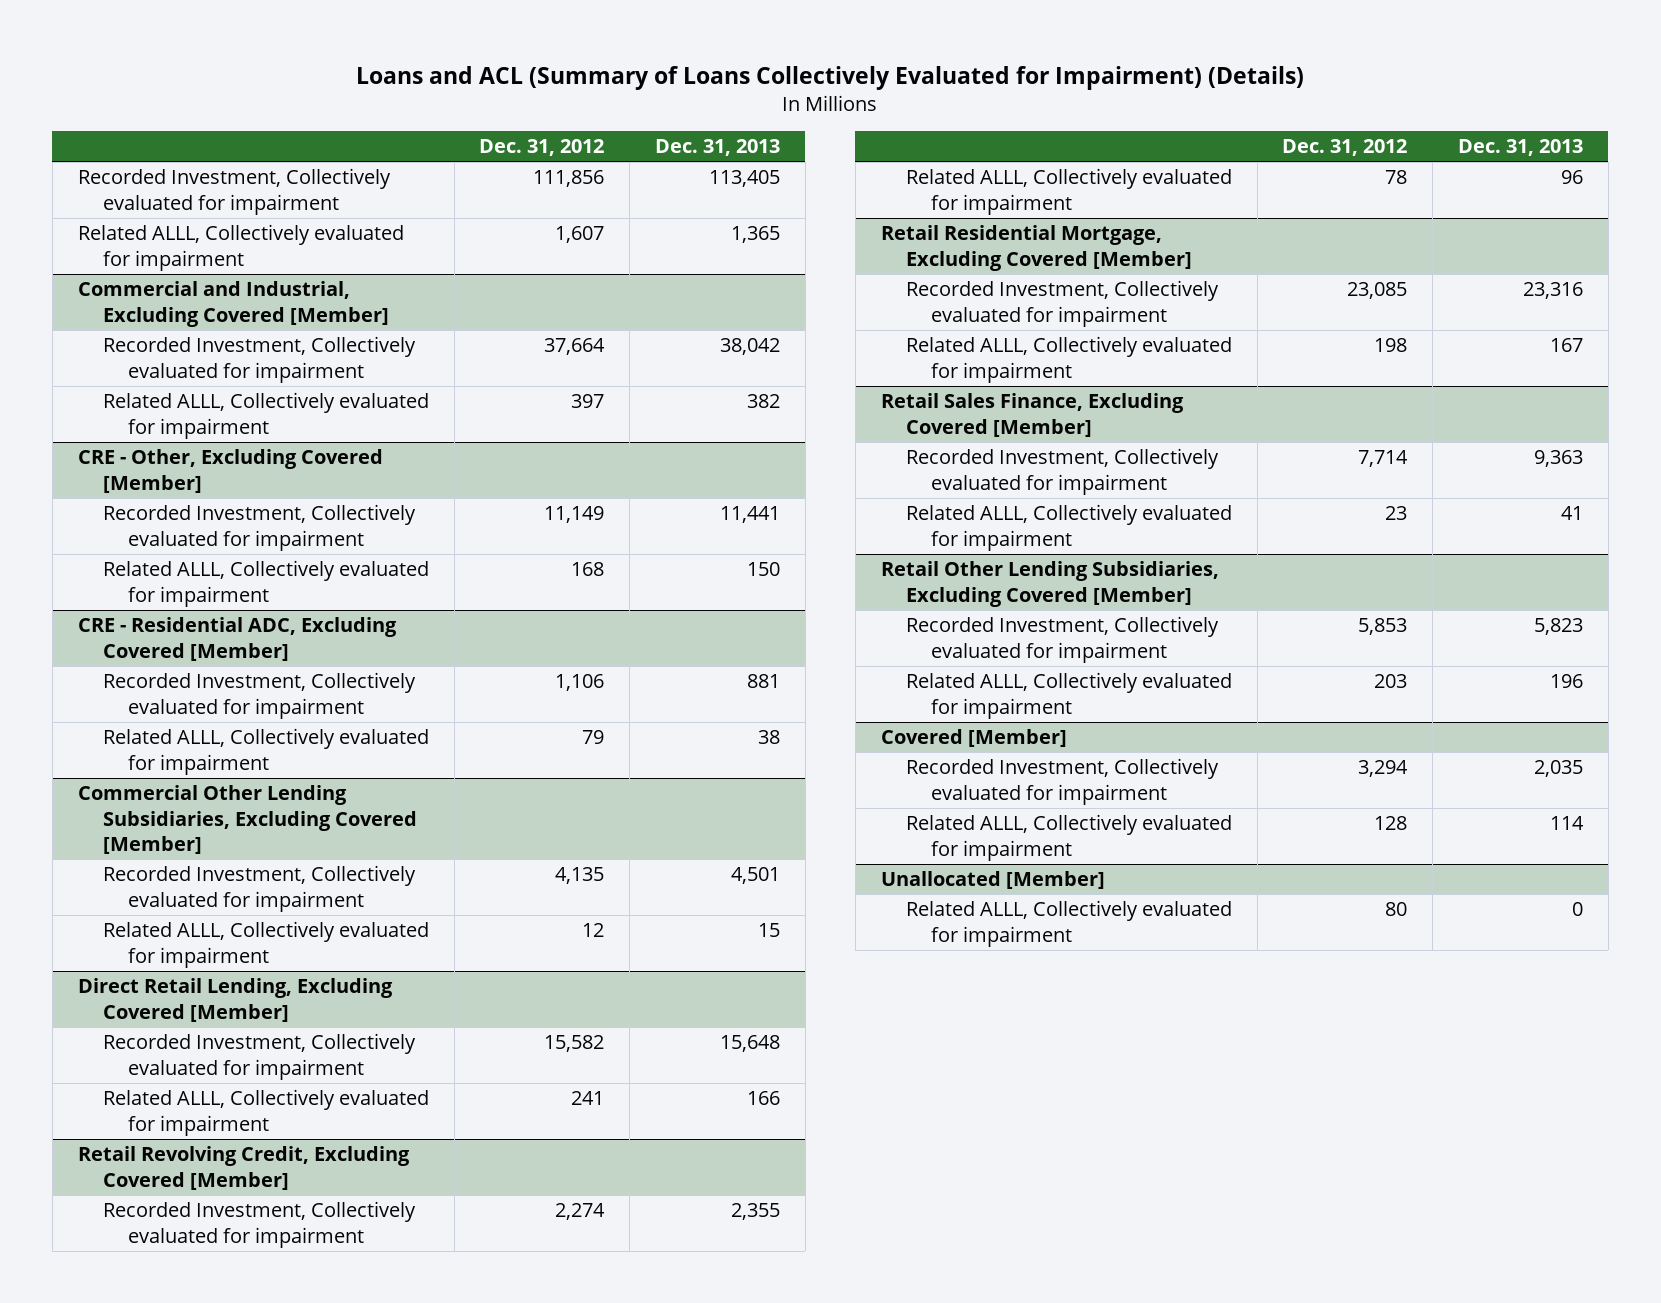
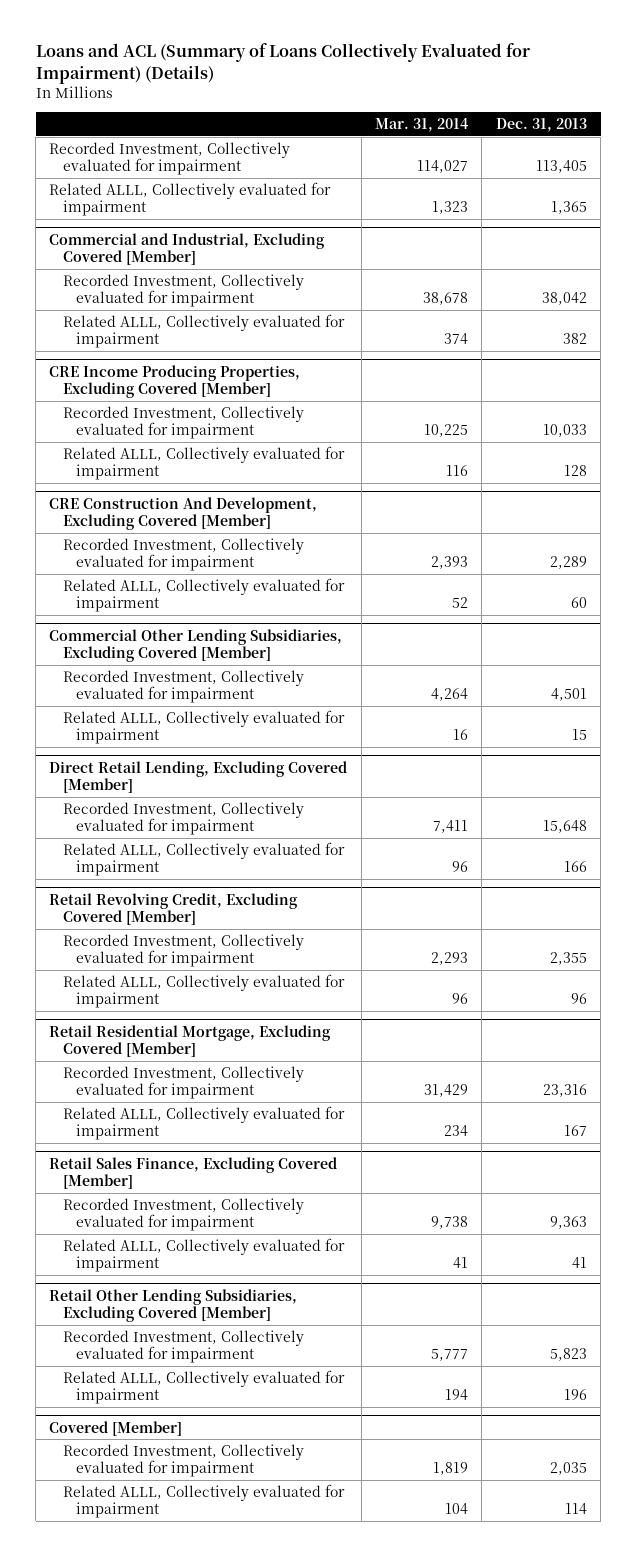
- | Dec. 31, 2012 | Dec. 31, 2013
+ | Mar. 31, 2014 | Dec. 31, 2013
- CRE - Other, Excluding Covered [Member]
- Recorded Investment, Collectively evaluated for impairment | 11,149 | 11,441
- Related ALLL, Collectively evaluated for impairment | 168 | 150
- CRE - Residential ADC, Excluding Covered [Member]
- Recorded Investment, Collectively evaluated for impairment | 1,106 | 881
- Related ALLL, Collectively evaluated for impairment | 79 | 38
+ CRE Income Producing Properties, Excluding Covered [Member]
+ Recorded Investment, Collectively evaluated for impairment | 10,225 | 10,033
+ Related ALLL, Collectively evaluated for impairment | 116 | 128
+ CRE Construction And Development, Excluding Covered [Member]
+ Recorded Investment, Collectively evaluated for impairment | 2,393 | 2,289
+ Related ALLL, Collectively evaluated for impairment | 52 | 60
- Unallocated [Member]
- Related ALLL, Collectively evaluated for impairment | 80 | 0

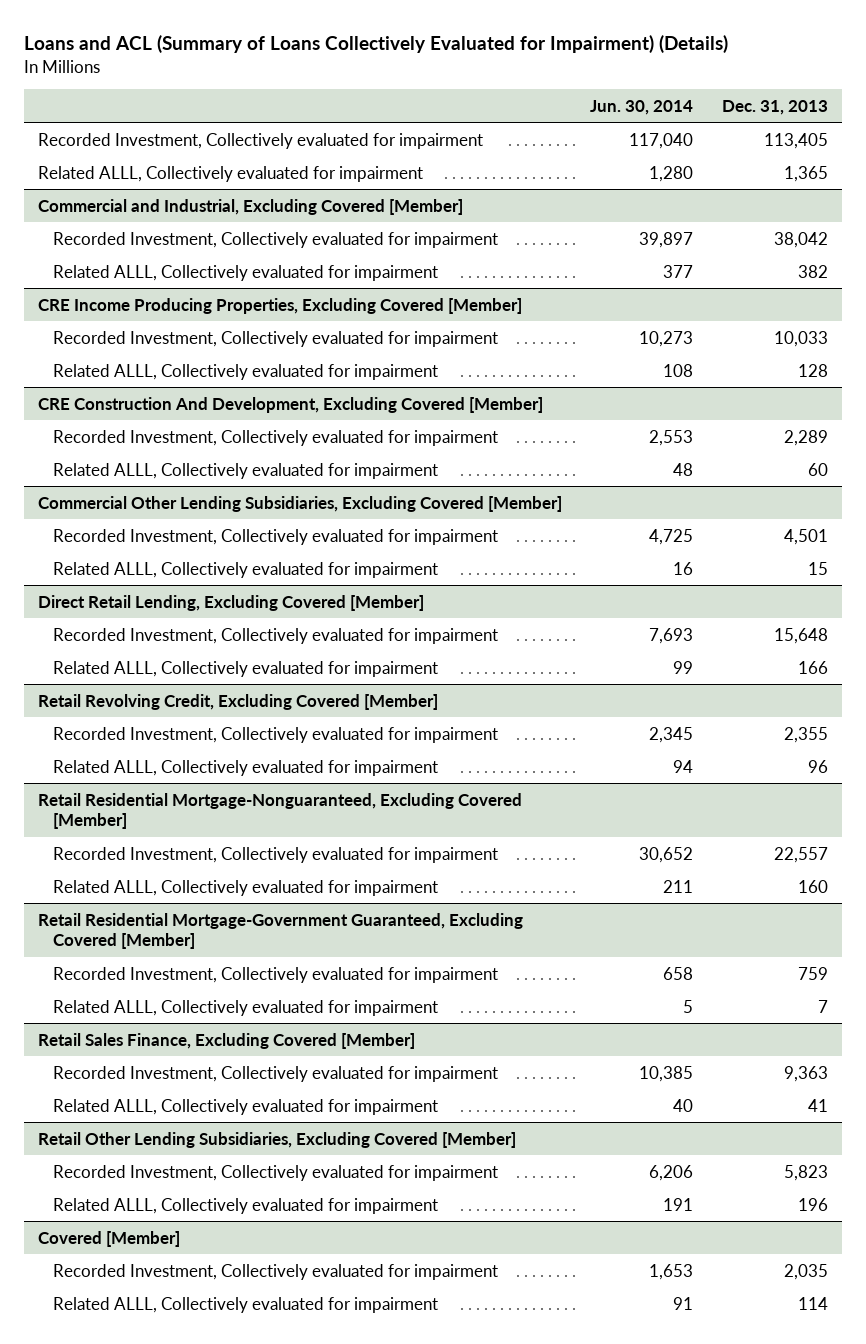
- | Mar. 31, 2014 | Dec. 31, 2013
+ | Jun. 30, 2014 | Dec. 31, 2013
- Retail Residential Mortgage, Excluding Covered [Member]
- Recorded Investment, Collectively evaluated for impairment | 31,429 | 23,316
- Related ALLL, Collectively evaluated for impairment | 234 | 167
+ Retail Residential Mortgage-Nonguaranteed, Excluding Covered [Member]
+ Recorded Investment, Collectively evaluated for impairment | 30,652 | 22,557
+ Related ALLL, Collectively evaluated for impairment | 211 | 160
+ Retail Residential Mortgage-Government Guaranteed, Excluding Covered [Member]
+ Recorded Investment, Collectively evaluated for impairment | 658 | 759
+ Related ALLL, Collectively evaluated for impairment | 5 | 7

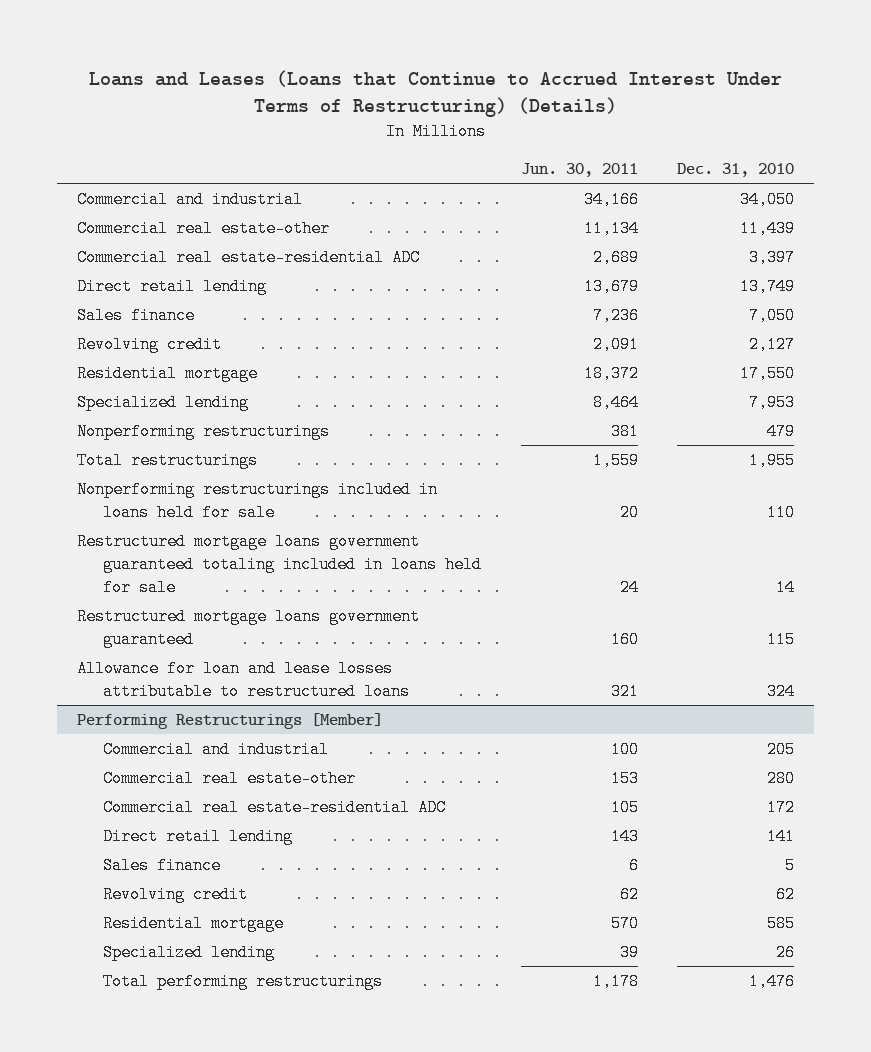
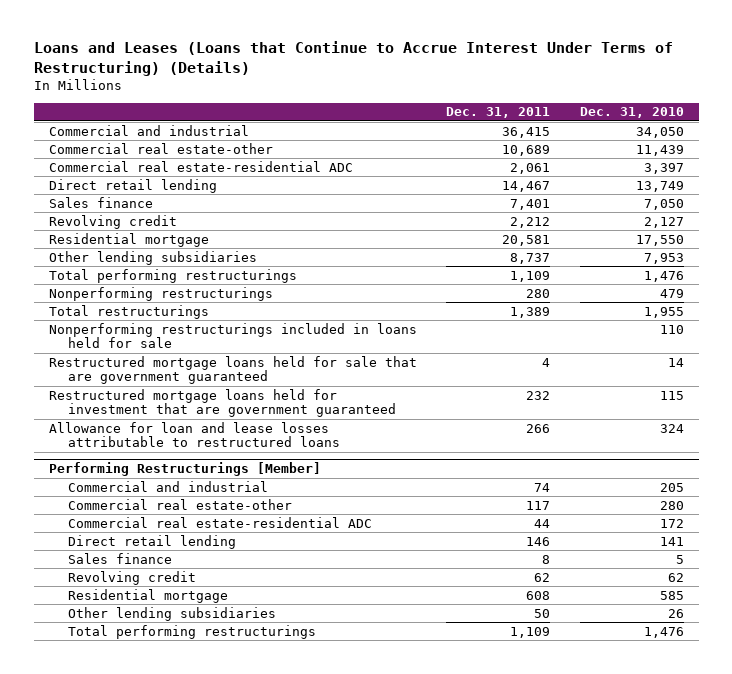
- Loans and Leases (Loans that Continue to Accrued Interest Under Terms of Restructuring) (Details)
+ Loans and Leases (Loans that Continue to Accrue Interest Under Terms of Restructuring) (Details)
- | Jun. 30, 2011 | Dec. 31, 2010
+ | Dec. 31, 2011 | Dec. 31, 2010
- Specialized lending | 8,464 | 7,953
+ Other lending subsidiaries | 8,737 | 7,953
+ Total performing restructurings | 1,109 | 1,476
- Restructured mortgage loans government guaranteed totaling included in loans held for sale | 24 | 14
- Restructured mortgage loans government guaranteed | 160 | 115
+ Restructured mortgage loans held for sale that are government guaranteed | 4 | 14
+ Restructured mortgage loans held for investment that are government guaranteed | 232 | 115
@ Performing Restructurings [Member]
- Specialized lending | 39 | 26
+ Other lending subsidiaries | 50 | 26

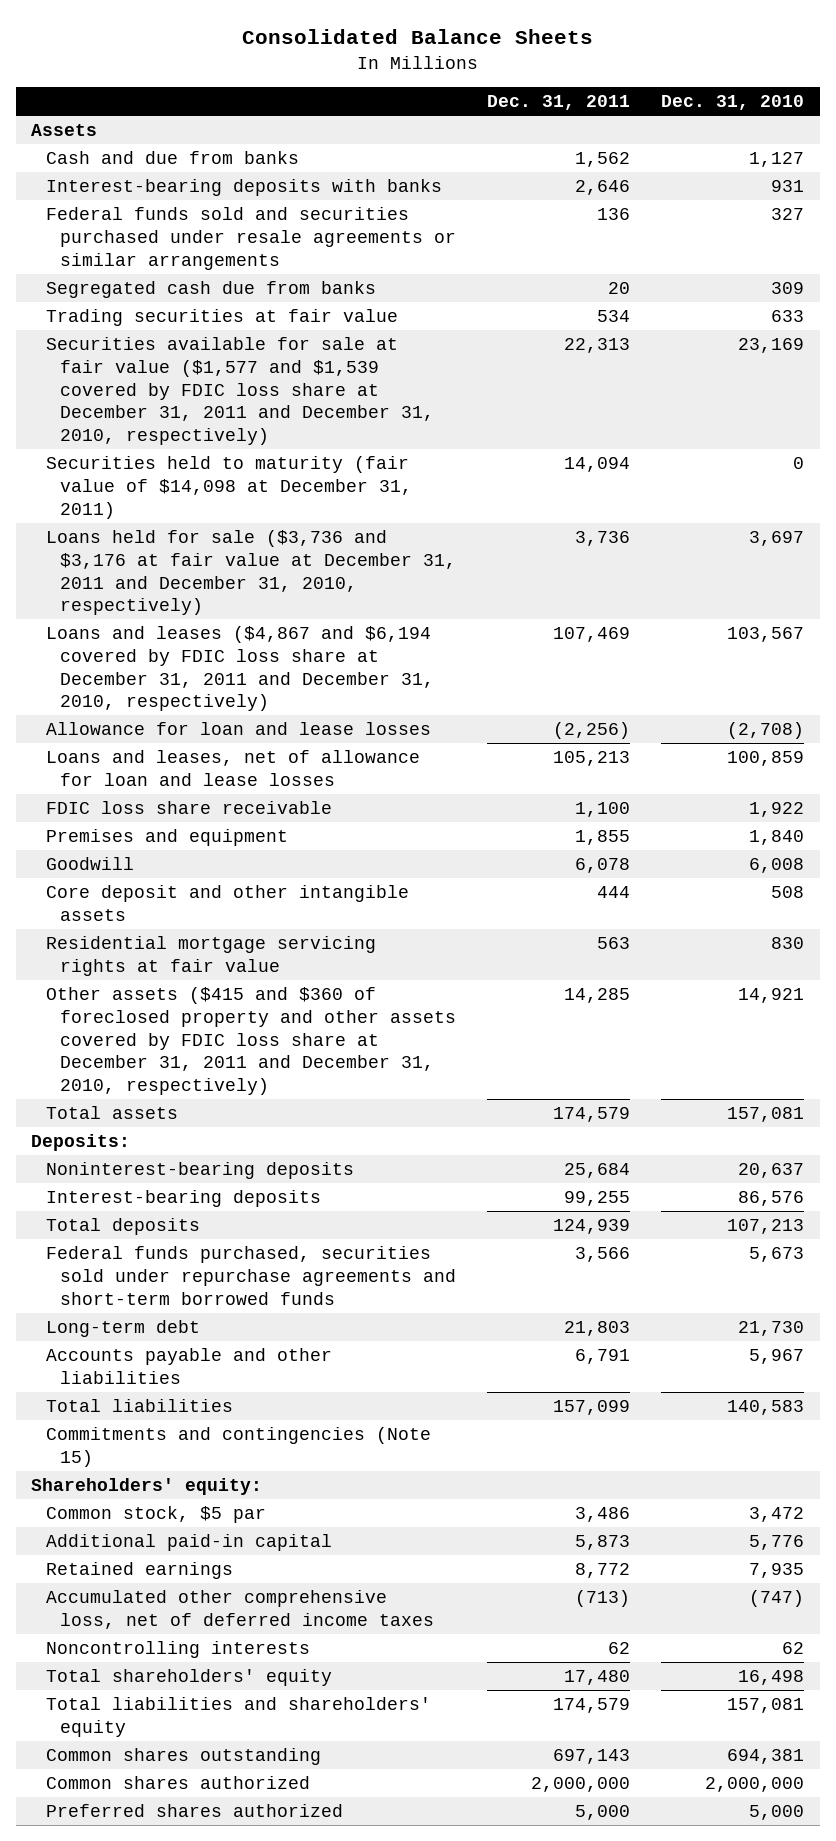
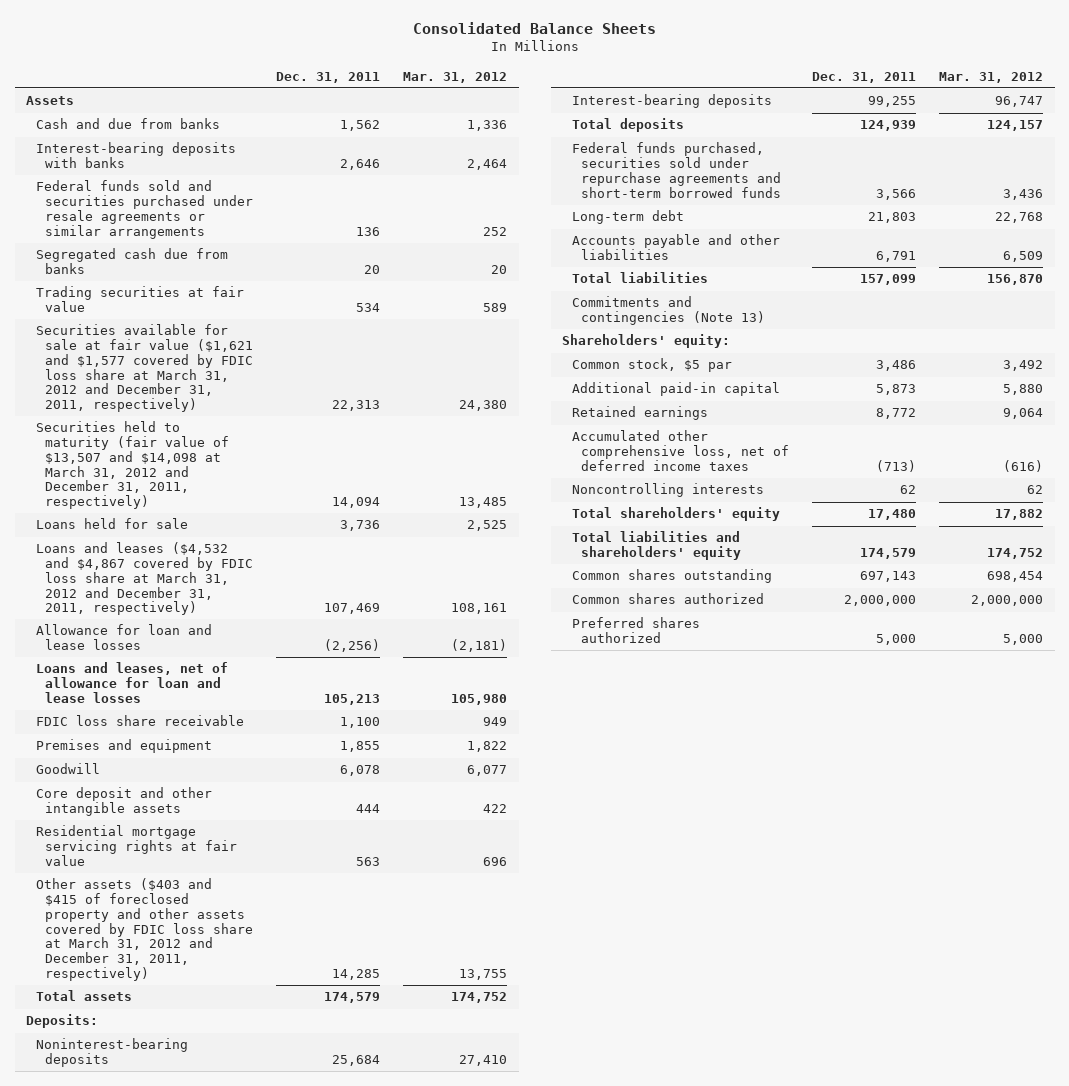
- | Dec. 31, 2011 | Dec. 31, 2010
+ | Dec. 31, 2011 | Mar. 31, 2012
- Securities available for sale at fair value ($1,577 and $1,539 covered by FDIC loss share at December 31, 2011 and December 31, 2010, respectively) | 22,313 | 23,169
- Securities held to maturity (fair value of $14,098 at December 31, 2011) | 14,094 | 0
- Loans held for sale ($3,736 and $3,176 at fair value at December 31, 2011 and December 31, 2010, respectively) | 3,736 | 3,697
- Loans and leases ($4,867 and $6,194 covered by FDIC loss share at December 31, 2011 and December 31, 2010, respectively) | 107,469 | 103,567
+ Securities available for sale at fair value ($1,621 and $1,577 covered by FDIC loss share at March 31, 2012 and December 31, 2011, respectively) | 22,313 | 24,380
+ Securities held to maturity (fair value of $13,507 and $14,098 at March 31, 2012 and December 31, 2011, respectively) | 14,094 | 13,485
+ Loans held for sale | 3,736 | 2,525
+ Loans and leases ($4,532 and $4,867 covered by FDIC loss share at March 31, 2012 and December 31, 2011, respectively) | 107,469 | 108,161
- Other assets ($415 and $360 of foreclosed property and other assets covered by FDIC loss share at December 31, 2011 and December 31, 2010, respectively) | 14,285 | 14,921
+ Other assets ($403 and $415 of foreclosed property and other assets covered by FDIC loss share at March 31, 2012 and December 31, 2011, respectively) | 14,285 | 13,755
- Commitments and contingencies (Note 15)
+ Commitments and contingencies (Note 13)

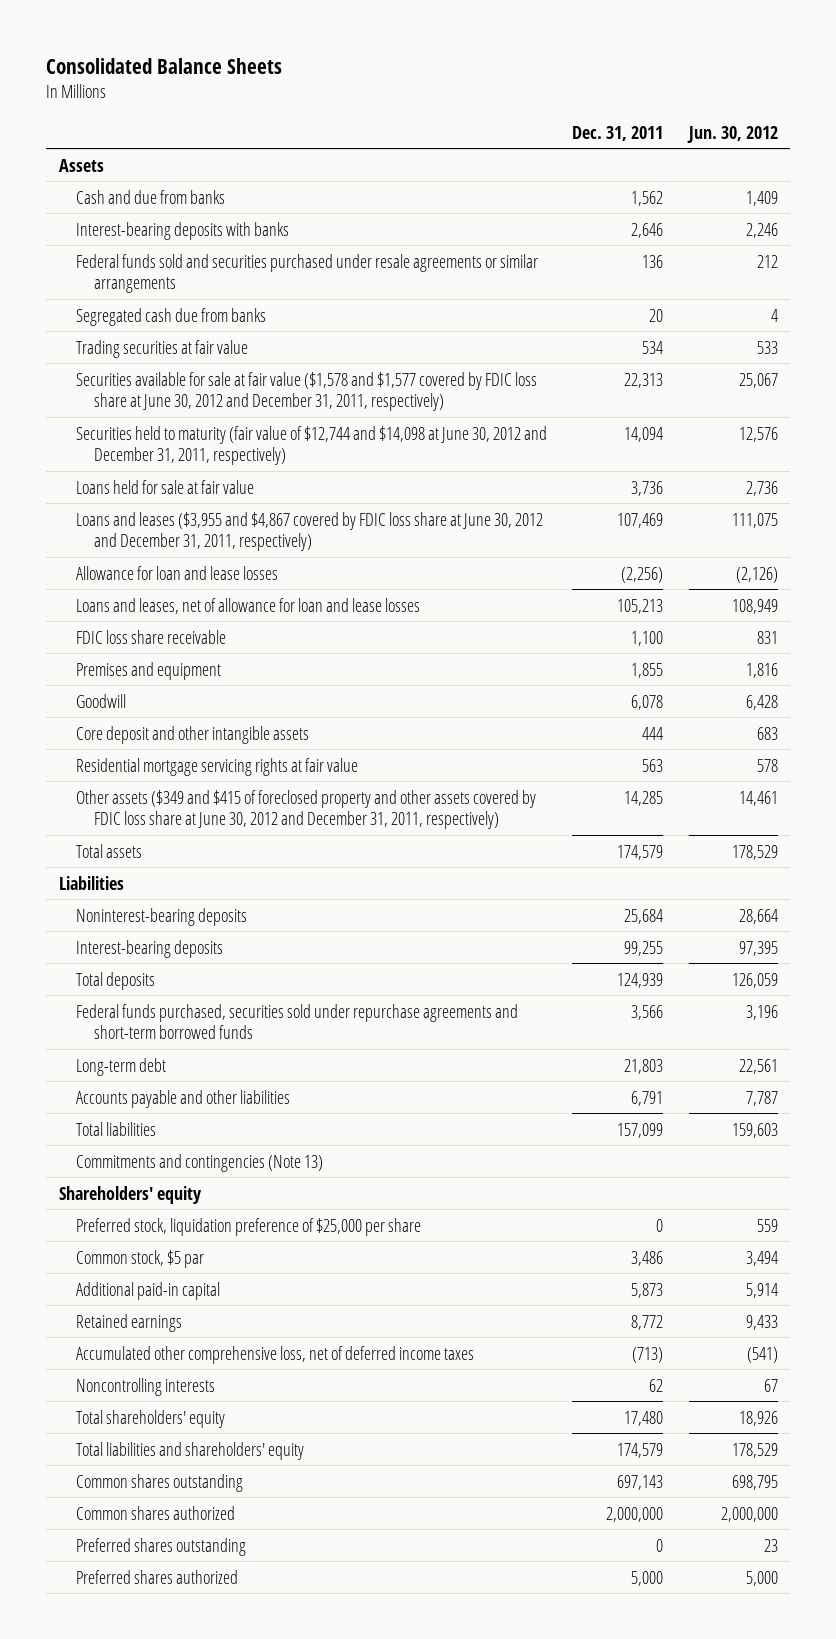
- | Dec. 31, 2011 | Mar. 31, 2012
+ | Dec. 31, 2011 | Jun. 30, 2012
- Securities available for sale at fair value ($1,621 and $1,577 covered by FDIC loss share at March 31, 2012 and December 31, 2011, respectively) | 22,313 | 24,380
- Securities held to maturity (fair value of $13,507 and $14,098 at March 31, 2012 and December 31, 2011, respectively) | 14,094 | 13,485
- Loans held for sale | 3,736 | 2,525
- Loans and leases ($4,532 and $4,867 covered by FDIC loss share at March 31, 2012 and December 31, 2011, respectively) | 107,469 | 108,161
+ Securities available for sale at fair value ($1,578 and $1,577 covered by FDIC loss share at June 30, 2012 and December 31, 2011, respectively) | 22,313 | 25,067
+ Securities held to maturity (fair value of $12,744 and $14,098 at June 30, 2012 and December 31, 2011, respectively) | 14,094 | 12,576
+ Loans held for sale at fair value | 3,736 | 2,736
+ Loans and leases ($3,955 and $4,867 covered by FDIC loss share at June 30, 2012 and December 31, 2011, respectively) | 107,469 | 111,075
- Other assets ($403 and $415 of foreclosed property and other assets covered by FDIC loss share at March 31, 2012 and December 31, 2011, respectively) | 14,285 | 13,755
+ Other assets ($349 and $415 of foreclosed property and other assets covered by FDIC loss share at June 30, 2012 and December 31, 2011, respectively) | 14,285 | 14,461
- Deposits:
+ Liabilities
- Shareholders' equity:
+ Shareholders' equity
+ Preferred stock, liquidation preference of $25,000 per share | 0 | 559
+ Preferred shares outstanding | 0 | 23

